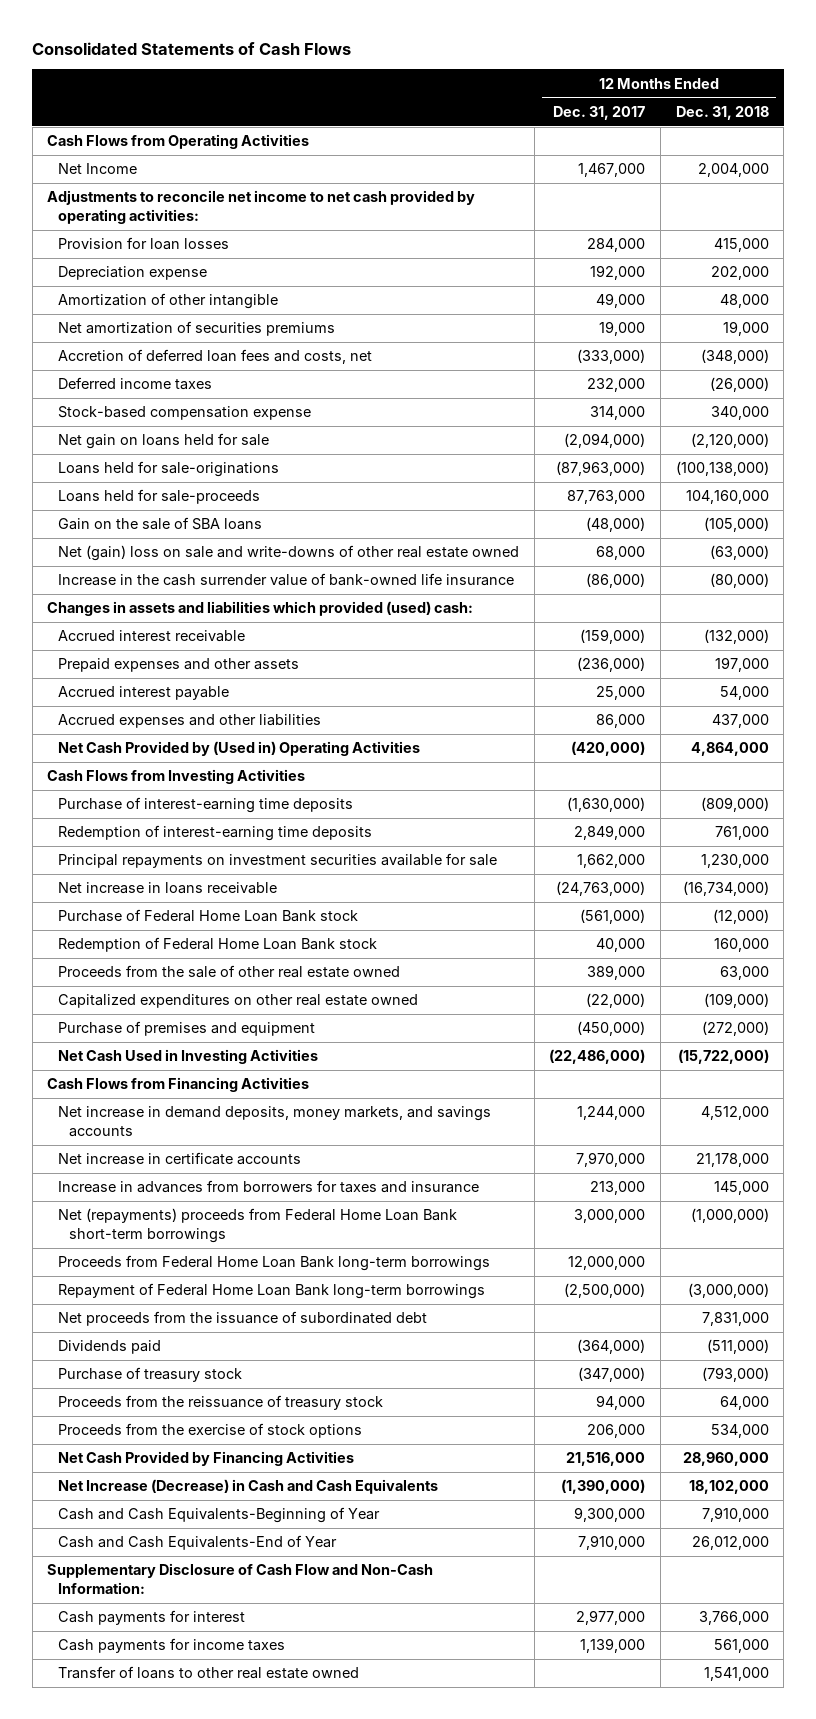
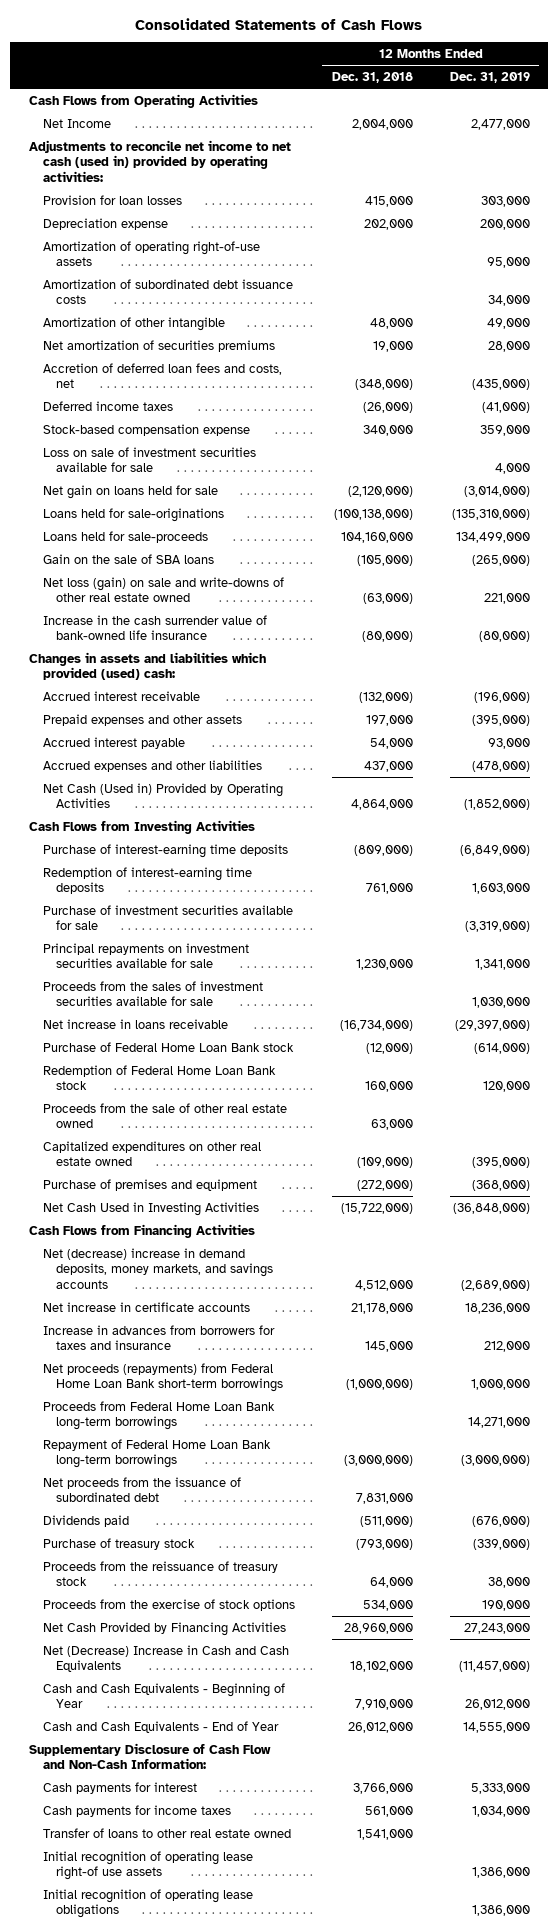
- | 12 Months Ended Dec. 31, 2017 | 12 Months Ended Dec. 31, 2018
+ | 12 Months Ended Dec. 31, 2018 | 12 Months Ended Dec. 31, 2019
- Adjustments to reconcile net income to net cash provided by operating activities:
+ Adjustments to reconcile net income to net cash (used in) provided by operating activities:
+ Amortization of operating right-of-use assets | | 95,000
+ Amortization of subordinated debt issuance costs | | 34,000
+ Loss on sale of investment securities available for sale | | 4,000
- Net (gain) loss on sale and write-downs of other real estate owned | 68,000 | (63,000)
+ Net loss (gain) on sale and write-downs of other real estate owned | (63,000) | 221,000
- Net Cash Provided by (Used in) Operating Activities | (420,000) | 4,864,000
+ Net Cash (Used in) Provided by Operating Activities | 4,864,000 | (1,852,000)
+ Purchase of investment securities available for sale | | (3,319,000)
+ Proceeds from the sales of investment securities available for sale | | 1,030,000
- Net increase in demand deposits, money markets, and savings accounts | 1,244,000 | 4,512,000
+ Net (decrease) increase in demand deposits, money markets, and savings accounts | 4,512,000 | (2,689,000)
- Net (repayments) proceeds from Federal Home Loan Bank short-term borrowings | 3,000,000 | (1,000,000)
+ Net proceeds (repayments) from Federal Home Loan Bank short-term borrowings | (1,000,000) | 1,000,000
- Net Increase (Decrease) in Cash and Cash Equivalents | (1,390,000) | 18,102,000
- Cash and Cash Equivalents-Beginning of Year | 9,300,000 | 7,910,000
- Cash and Cash Equivalents-End of Year | 7,910,000 | 26,012,000
+ Net (Decrease) Increase in Cash and Cash Equivalents | 18,102,000 | (11,457,000)
+ Cash and Cash Equivalents - Beginning of Year | 7,910,000 | 26,012,000
+ Cash and Cash Equivalents - End of Year | 26,012,000 | 14,555,000
+ Initial recognition of operating lease right-of use assets | | 1,386,000
+ Initial recognition of operating lease obligations | | 1,386,000

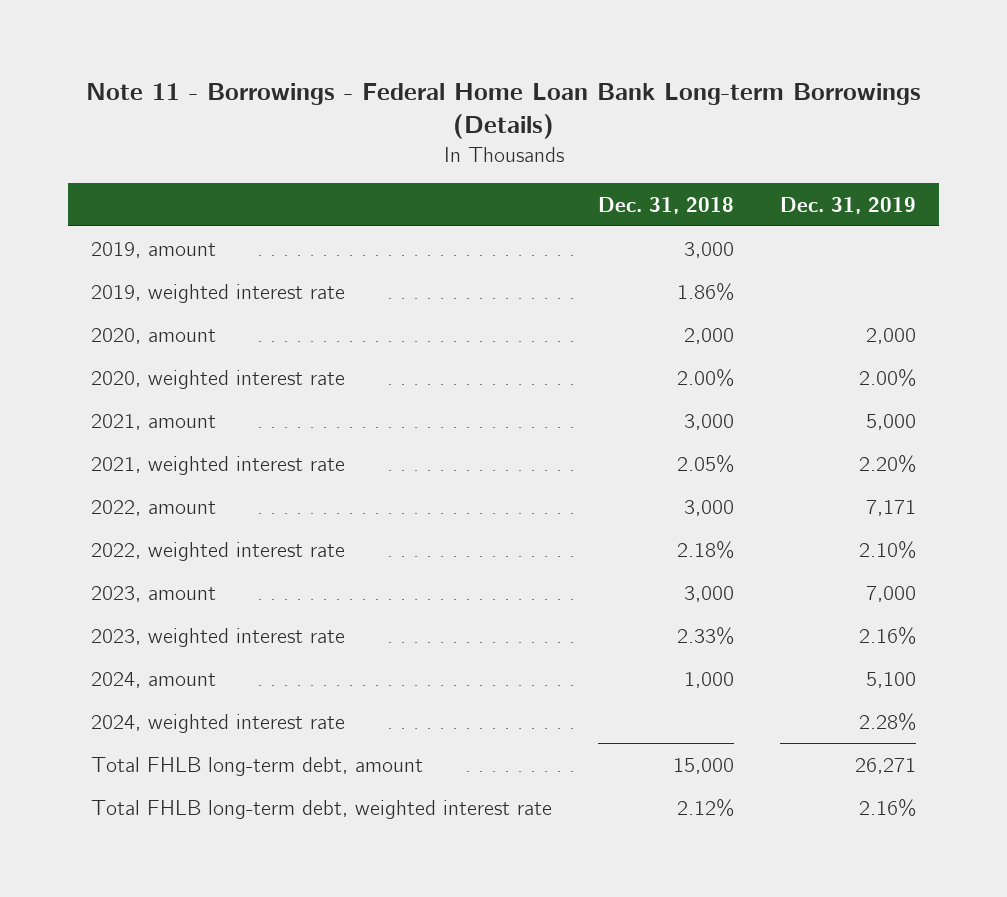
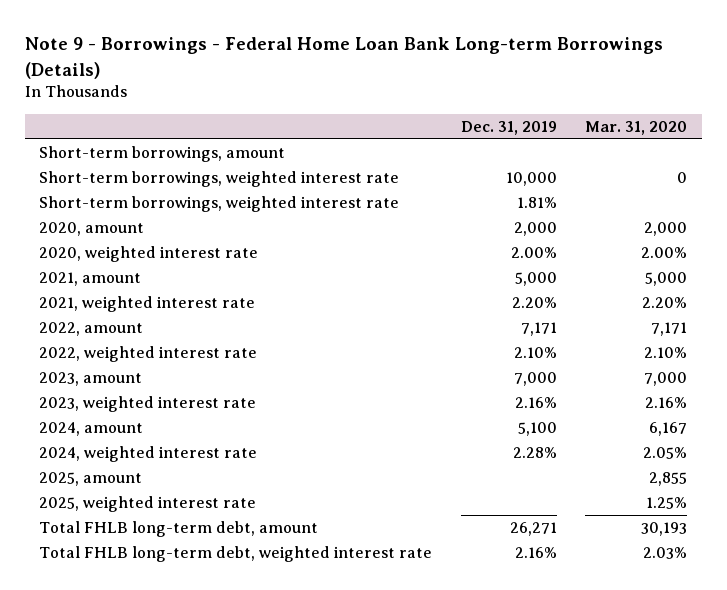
- Note 11 - Borrowings - Federal Home Loan Bank Long-term Borrowings (Details)
+ Note 9 - Borrowings - Federal Home Loan Bank Long-term Borrowings (Details)
- | Dec. 31, 2018 | Dec. 31, 2019
+ | Dec. 31, 2019 | Mar. 31, 2020
- 2019, amount | 3,000 |
- 2019, weighted interest rate | 1.86% |
+ Short-term borrowings, amount
+ Short-term borrowings, weighted interest rate | 10,000 | 0
+ Short-term borrowings, weighted interest rate | 1.81% |
+ 2025, amount | | 2,855
+ 2025, weighted interest rate | | 1.25%

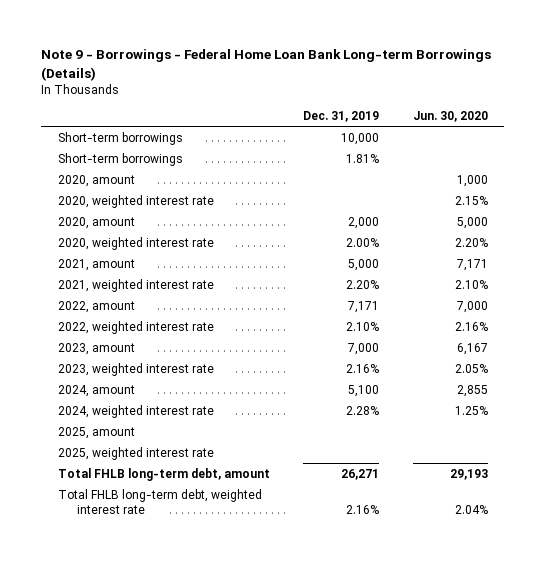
- | Dec. 31, 2019 | Mar. 31, 2020
+ | Dec. 31, 2019 | Jun. 30, 2020
- Short-term borrowings, amount
- Short-term borrowings, weighted interest rate | 10,000 | 0
- Short-term borrowings, weighted interest rate | 1.81% |
+ Short-term borrowings | 10,000 |
+ Short-term borrowings | 1.81% |
+ 2020, amount | | 1,000
+ 2020, weighted interest rate | | 2.15%

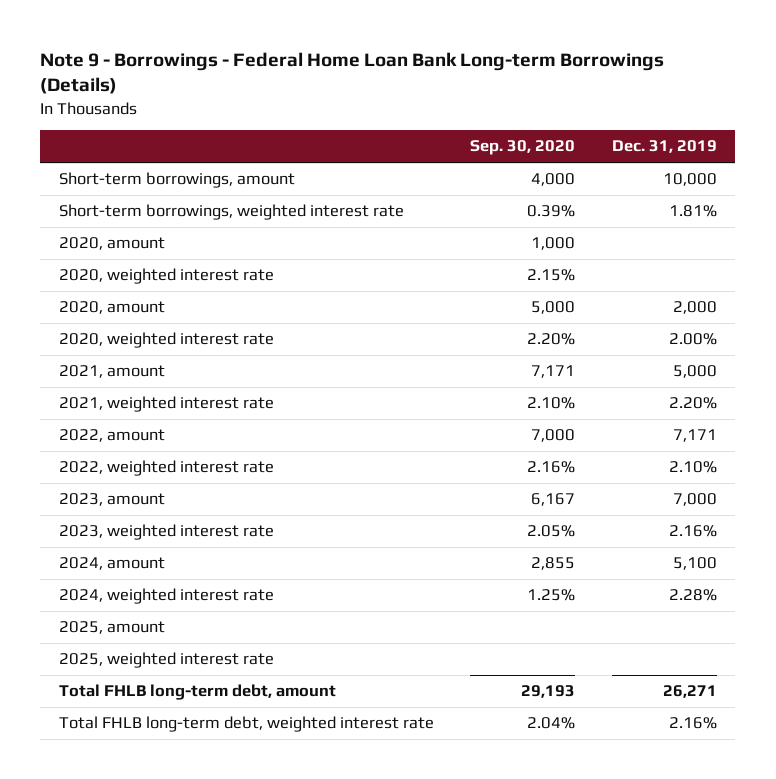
- | Dec. 31, 2019 | Jun. 30, 2020
+ | Sep. 30, 2020 | Dec. 31, 2019
- Short-term borrowings | 10,000 |
- Short-term borrowings | 1.81% |
+ Short-term borrowings, amount | 4,000 | 10,000
+ Short-term borrowings, weighted interest rate | 0.39% | 1.81%

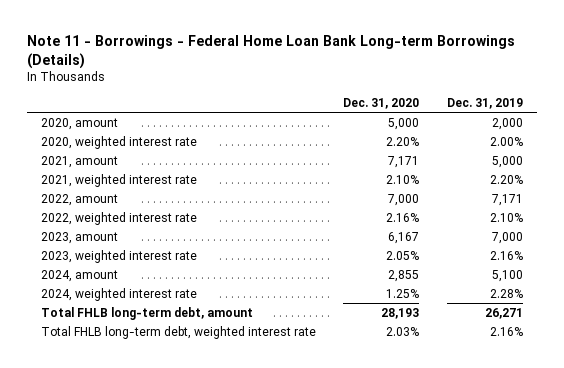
- Note 9 - Borrowings - Federal Home Loan Bank Long-term Borrowings (Details)
+ Note 11 - Borrowings - Federal Home Loan Bank Long-term Borrowings (Details)
- | Sep. 30, 2020 | Dec. 31, 2019
+ | Dec. 31, 2020 | Dec. 31, 2019
- Short-term borrowings, amount | 4,000 | 10,000
- Short-term borrowings, weighted interest rate | 0.39% | 1.81%
- 2020, amount | 1,000 |
- 2020, weighted interest rate | 2.15% |
- 2025, amount
- 2025, weighted interest rate

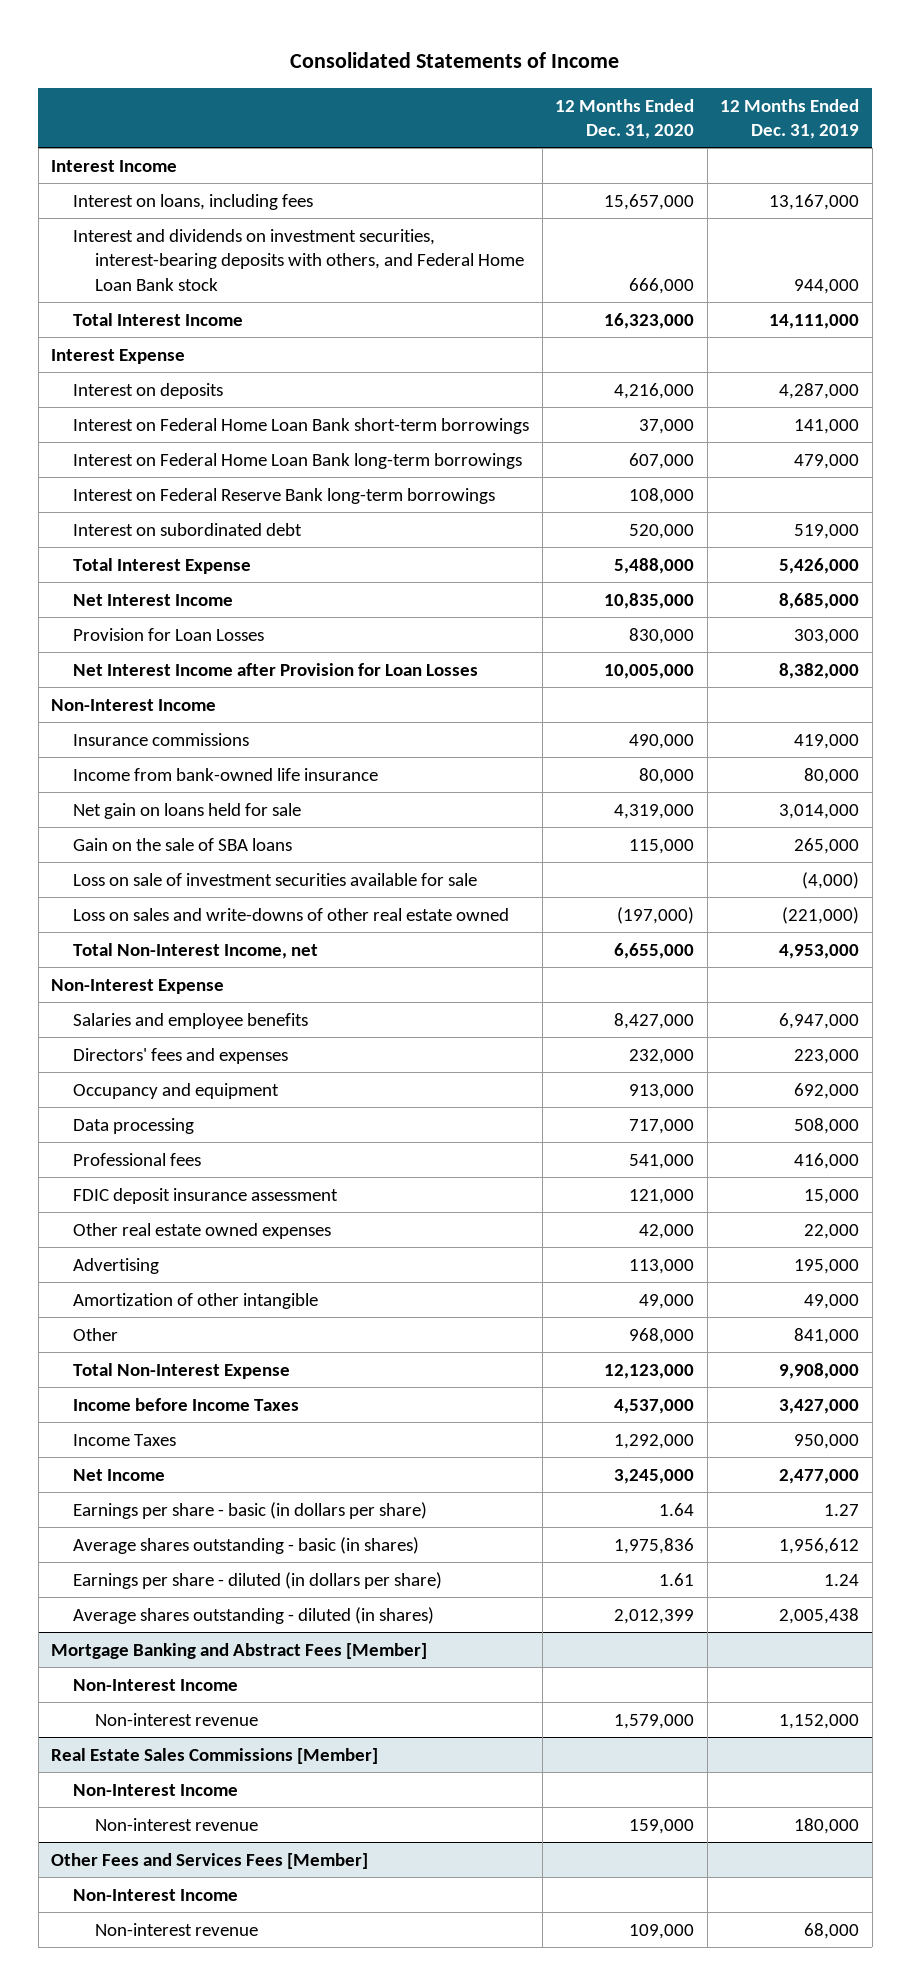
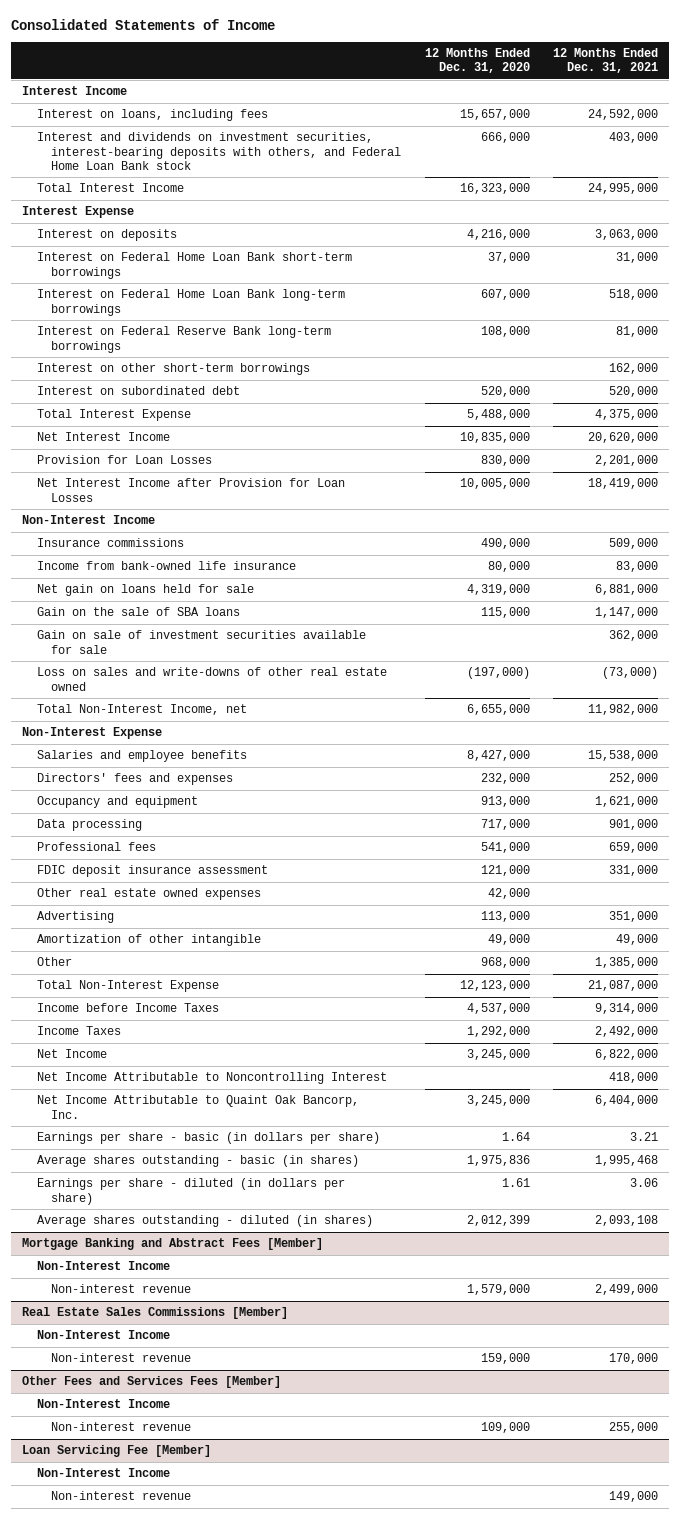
- | 12 Months Ended Dec. 31, 2020 | 12 Months Ended Dec. 31, 2019
+ | 12 Months Ended Dec. 31, 2020 | 12 Months Ended Dec. 31, 2021
+ Interest on other short-term borrowings | | 162,000
- Loss on sale of investment securities available for sale | | (4,000)
+ Gain on sale of investment securities available for sale | | 362,000
+ Net Income Attributable to Noncontrolling Interest | | 418,000
+ Net Income Attributable to Quaint Oak Bancorp, Inc. | 3,245,000 | 6,404,000
+ Loan Servicing Fee [Member]
+ Non-Interest Income
+ Non-interest revenue | | 149,000

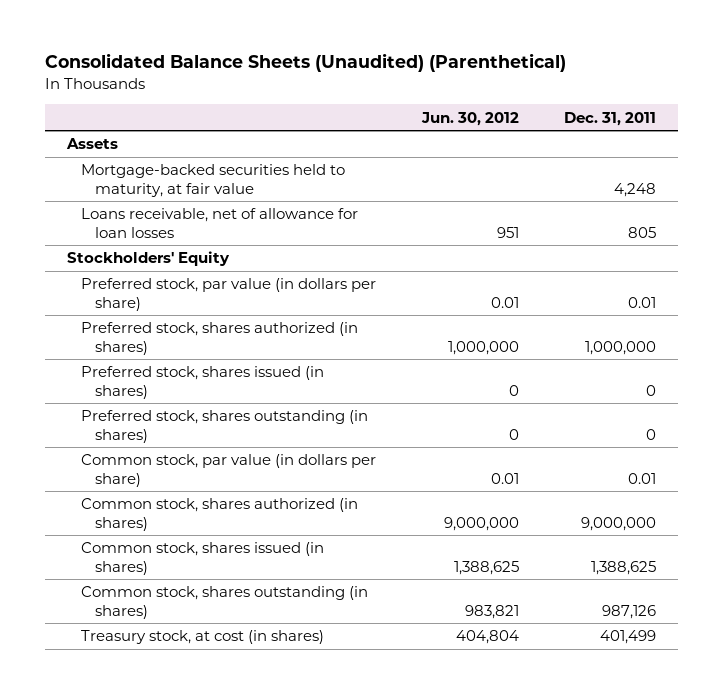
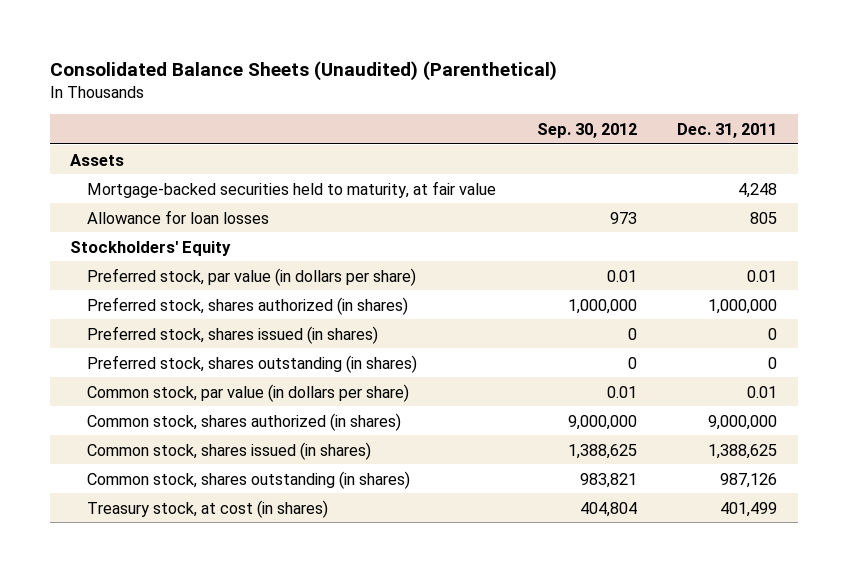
- | Jun. 30, 2012 | Dec. 31, 2011
+ | Sep. 30, 2012 | Dec. 31, 2011
- Loans receivable, net of allowance for loan losses | 951 | 805
+ Allowance for loan losses | 973 | 805

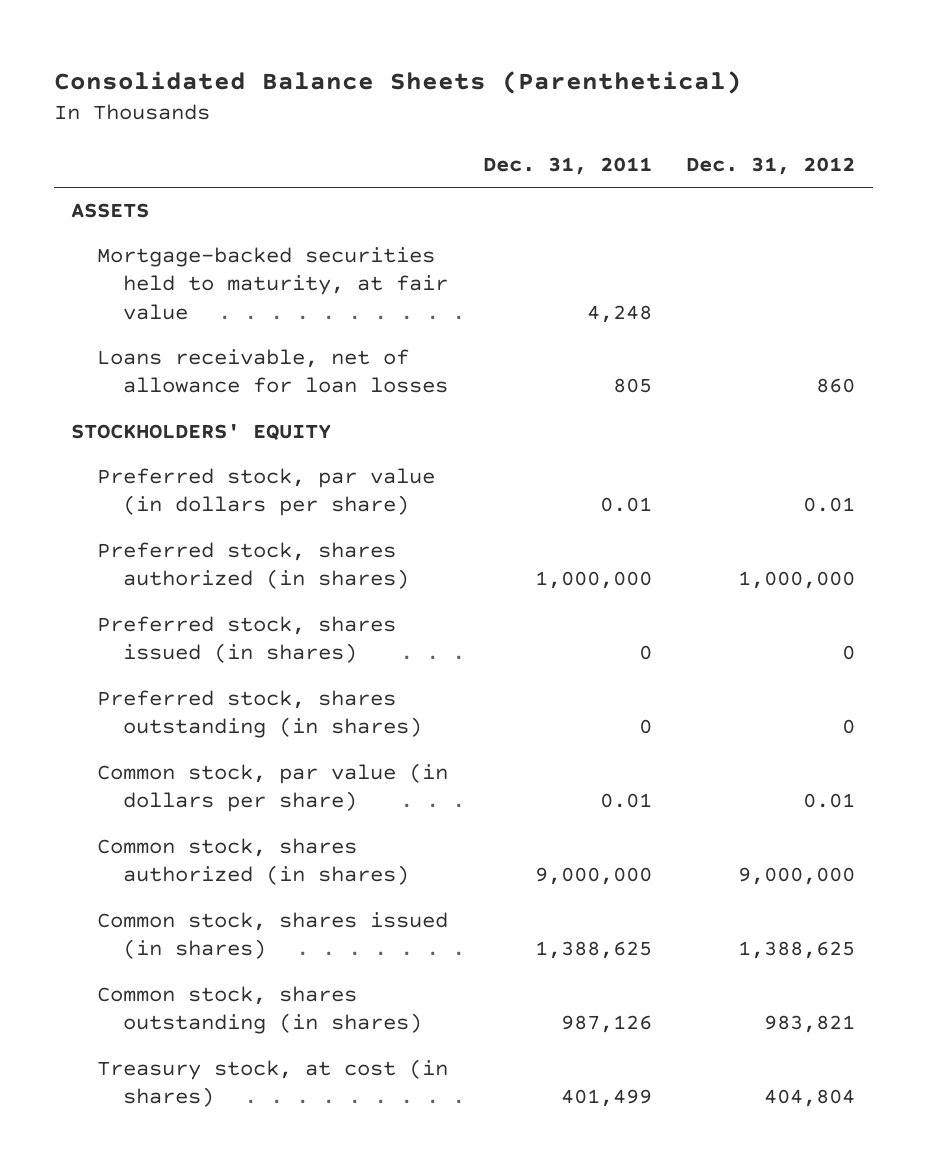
- Consolidated Balance Sheets (Unaudited) (Parenthetical)
+ Consolidated Balance Sheets (Parenthetical)
- | Sep. 30, 2012 | Dec. 31, 2011
+ | Dec. 31, 2011 | Dec. 31, 2012
- Assets
+ ASSETS
- Allowance for loan losses | 973 | 805
- Stockholders' Equity
+ Loans receivable, net of allowance for loan losses | 805 | 860
+ STOCKHOLDERS' EQUITY

